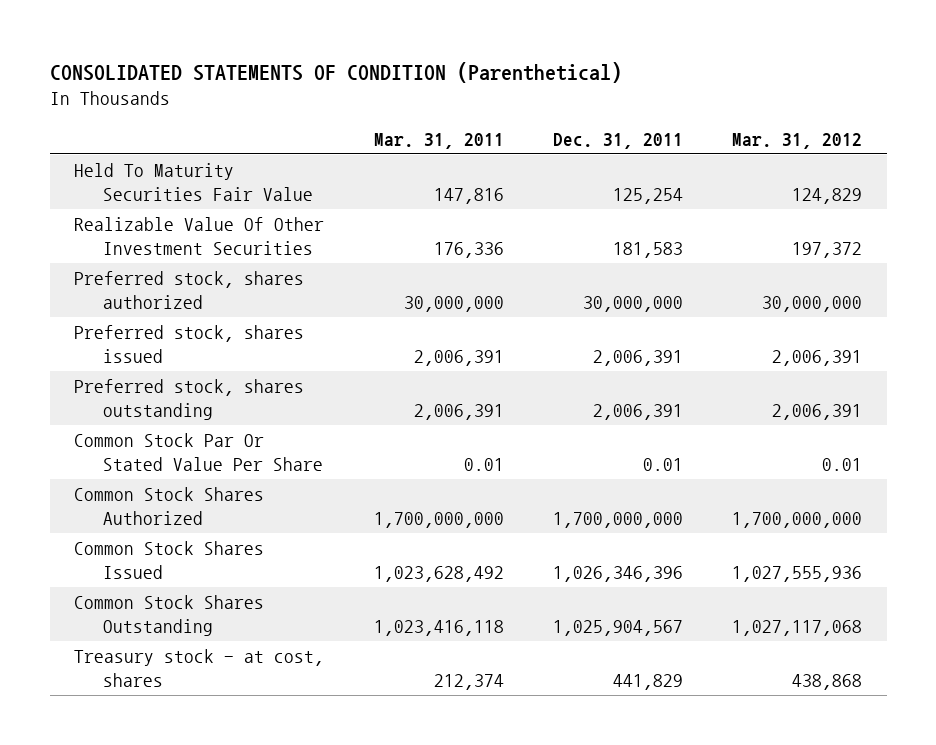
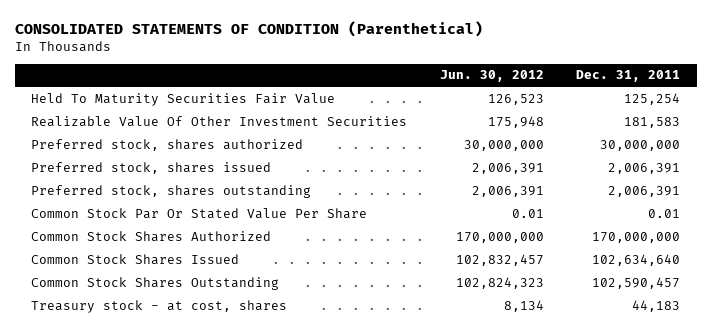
- | Mar. 31, 2011 | Dec. 31, 2011 | Mar. 31, 2012
+ | Jun. 30, 2012 | Dec. 31, 2011
- Common Stock Shares Authorized | 1,700,000,000 | 1,700,000,000 | 1,700,000,000
- Common Stock Shares Issued | 1,023,628,492 | 1,026,346,396 | 1,027,555,936
- Common Stock Shares Outstanding | 1,023,416,118 | 1,025,904,567 | 1,027,117,068
- Treasury stock - at cost, shares | 212,374 | 441,829 | 438,868
+ Common Stock Shares Authorized | 170,000,000 | 170,000,000
+ Common Stock Shares Issued | 102,832,457 | 102,634,640
+ Common Stock Shares Outstanding | 102,824,323 | 102,590,457
+ Treasury stock - at cost, shares | 8,134 | 44,183

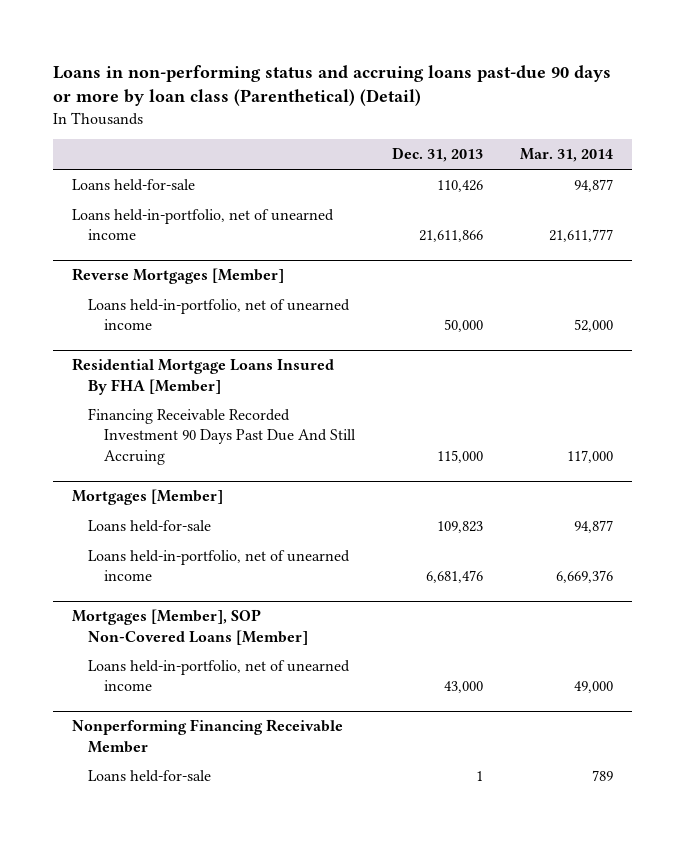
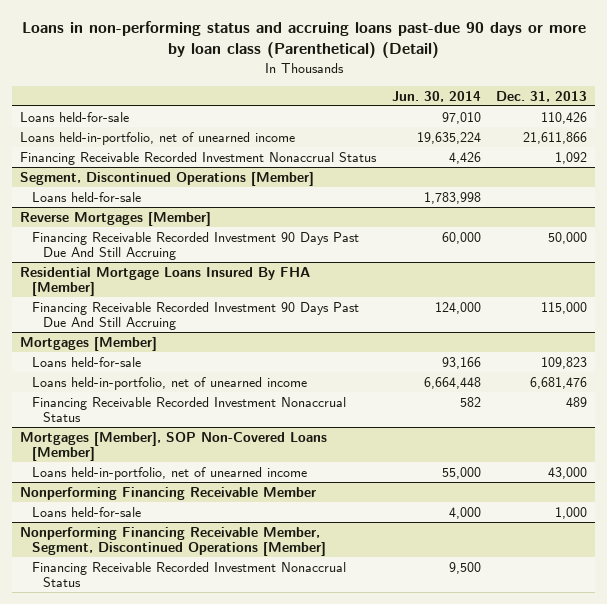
- | Dec. 31, 2013 | Mar. 31, 2014
+ | Jun. 30, 2014 | Dec. 31, 2013
+ Financing Receivable Recorded Investment Nonaccrual Status | 4,426 | 1,092
+ Segment, Discontinued Operations [Member]
+ Loans held-for-sale | 1,783,998 |
@ Reverse Mortgages [Member]
- Loans held-in-portfolio, net of unearned income | 50,000 | 52,000
+ Financing Receivable Recorded Investment 90 Days Past Due And Still Accruing | 60,000 | 50,000
@ Mortgages [Member]
+ Financing Receivable Recorded Investment Nonaccrual Status | 582 | 489
@ Nonperforming Financing Receivable Member
- Loans held-for-sale | 1 | 789
+ Loans held-for-sale | 4,000 | 1,000
+ Nonperforming Financing Receivable Member, Segment, Discontinued Operations [Member]
+ Financing Receivable Recorded Investment Nonaccrual Status | 9,500 |

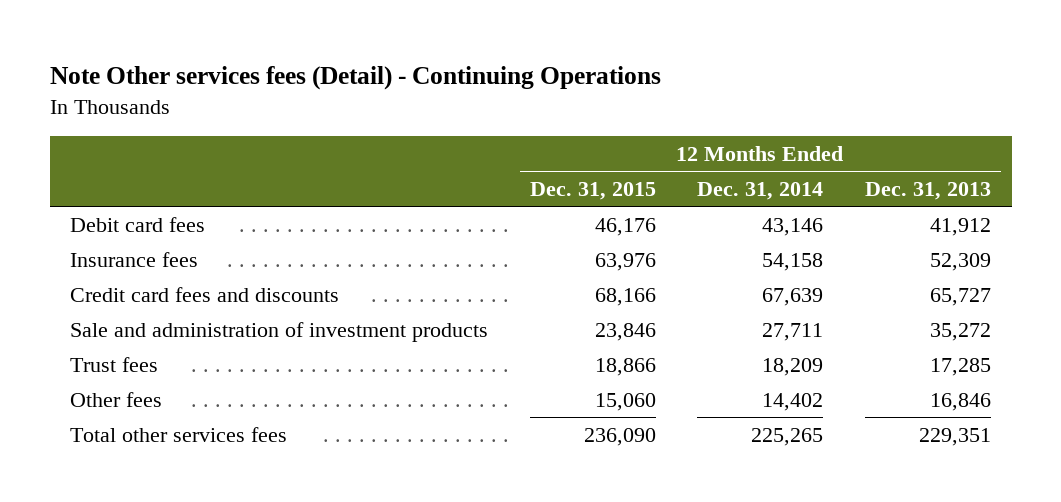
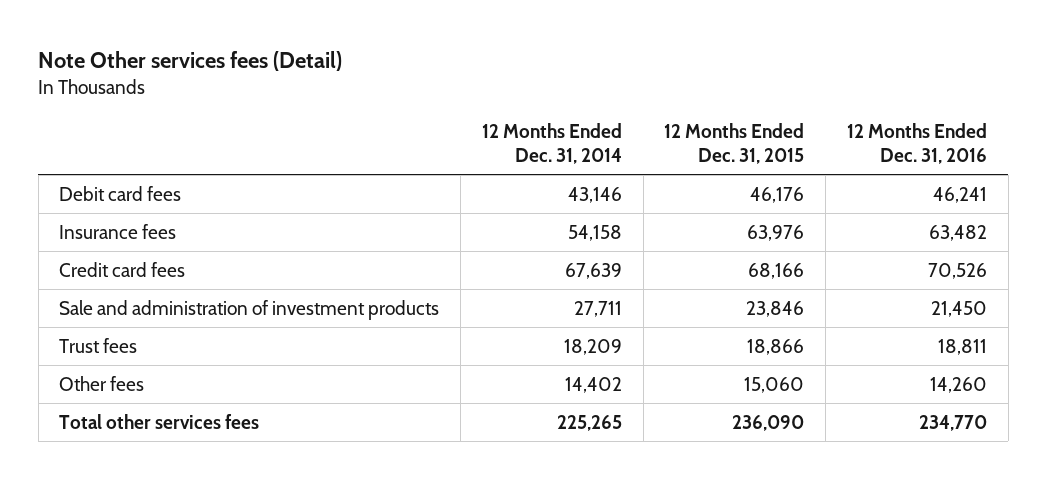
- Note Other services fees (Detail) - Continuing Operations
+ Note Other services fees (Detail)
- | 12 Months Ended Dec. 31, 2015 | 12 Months Ended Dec. 31, 2014 | 12 Months Ended Dec. 31, 2013
+ | 12 Months Ended Dec. 31, 2014 | 12 Months Ended Dec. 31, 2015 | 12 Months Ended Dec. 31, 2016
- Credit card fees and discounts | 68,166 | 67,639 | 65,727
+ Credit card fees | 67,639 | 68,166 | 70,526

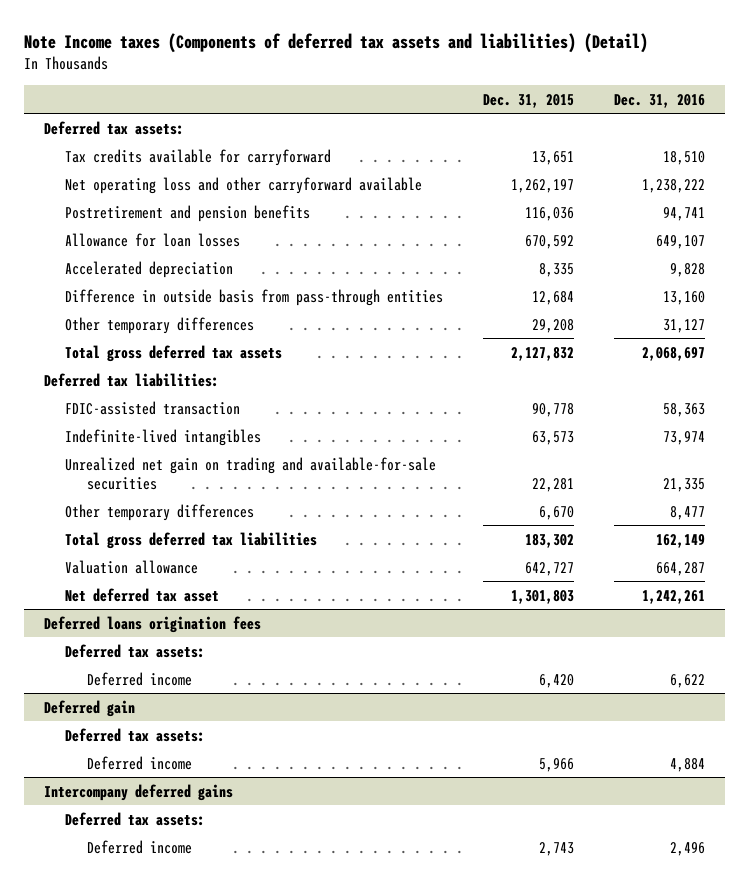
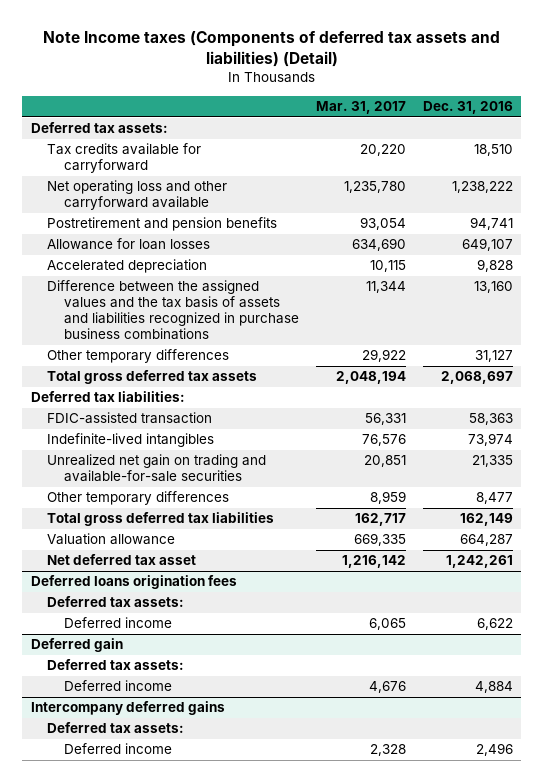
- | Dec. 31, 2015 | Dec. 31, 2016
+ | Mar. 31, 2017 | Dec. 31, 2016
- Difference in outside basis from pass-through entities | 12,684 | 13,160
+ Difference between the assigned values and the tax basis of assets and liabilities recognized in purchase business combinations | 11,344 | 13,160

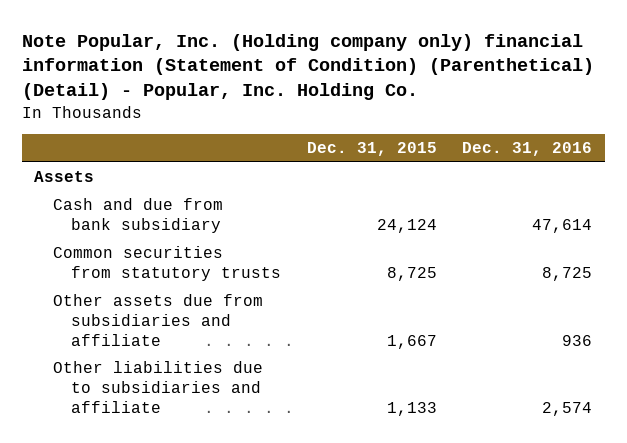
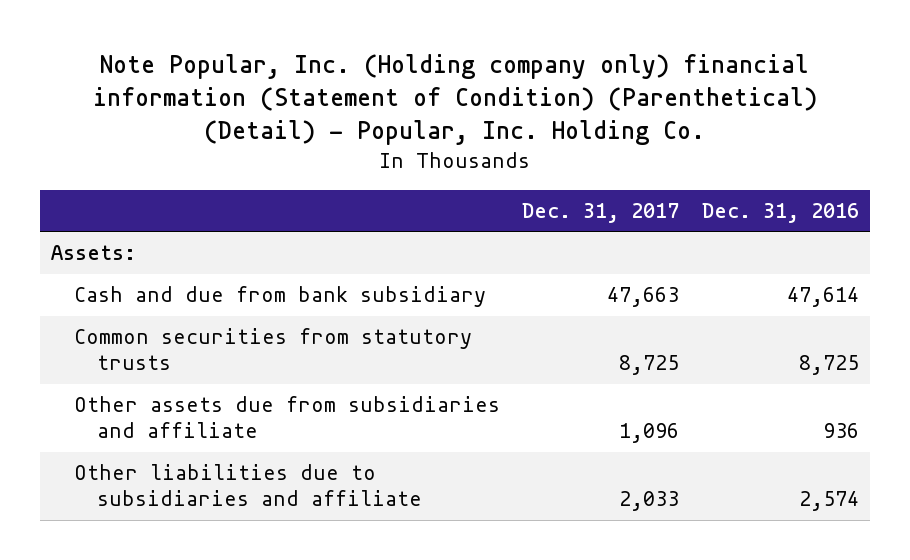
- | Dec. 31, 2015 | Dec. 31, 2016
+ | Dec. 31, 2017 | Dec. 31, 2016
- Assets
+ Assets:

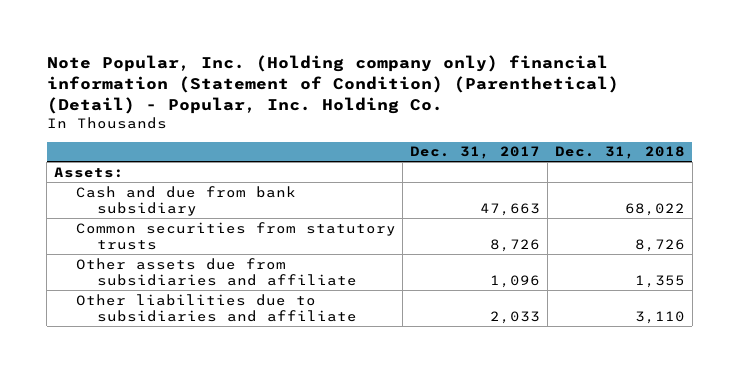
- | Dec. 31, 2017 | Dec. 31, 2016
+ | Dec. 31, 2017 | Dec. 31, 2018
- Common securities from statutory trusts | 8,725 | 8,725
+ Common securities from statutory trusts | 8,726 | 8,726

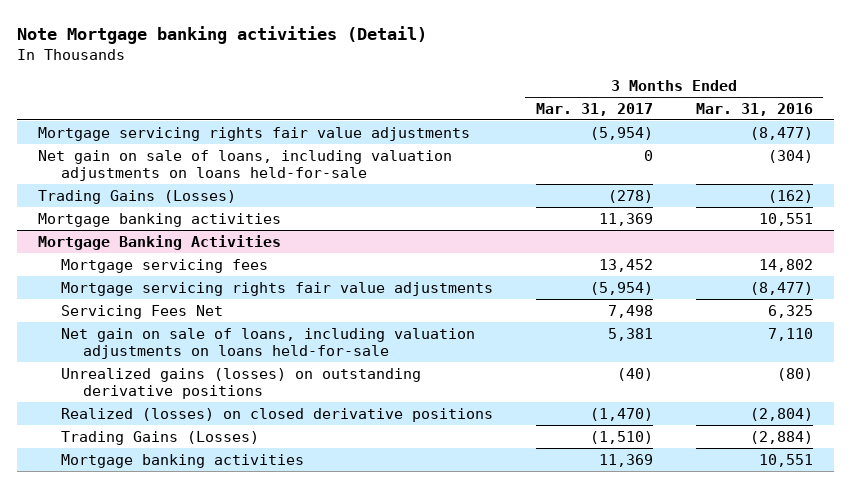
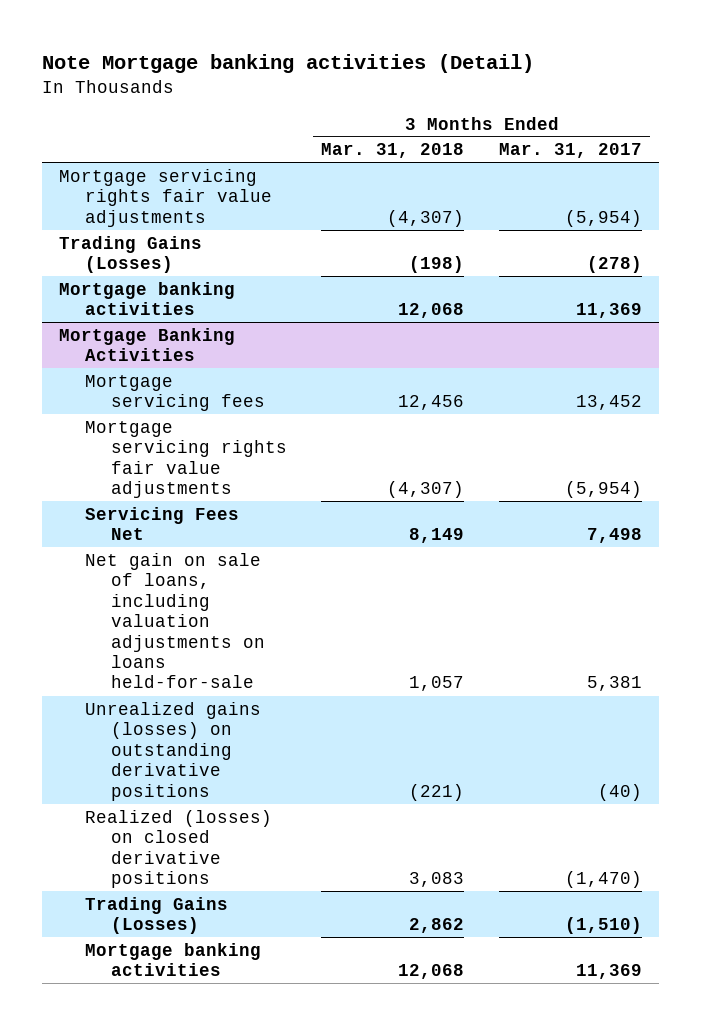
- | 3 Months Ended Mar. 31, 2017 | 3 Months Ended Mar. 31, 2016
+ | 3 Months Ended Mar. 31, 2018 | 3 Months Ended Mar. 31, 2017
- Net gain on sale of loans, including valuation adjustments on loans held-for-sale | 0 | (304)

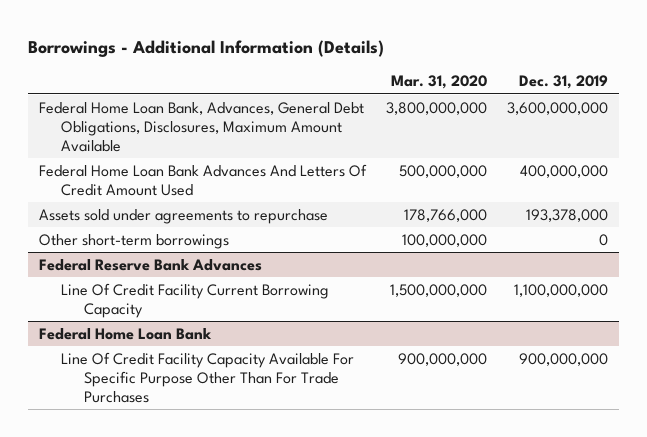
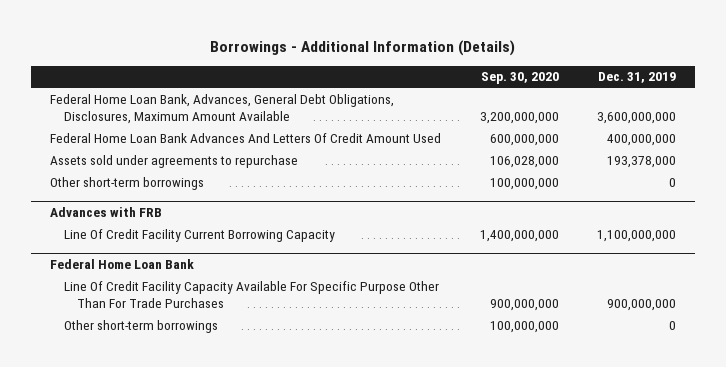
- | Mar. 31, 2020 | Dec. 31, 2019
+ | Sep. 30, 2020 | Dec. 31, 2019
- Federal Reserve Bank Advances
+ Advances with FRB
@ Federal Home Loan Bank
+ Other short-term borrowings | 100,000,000 | 0

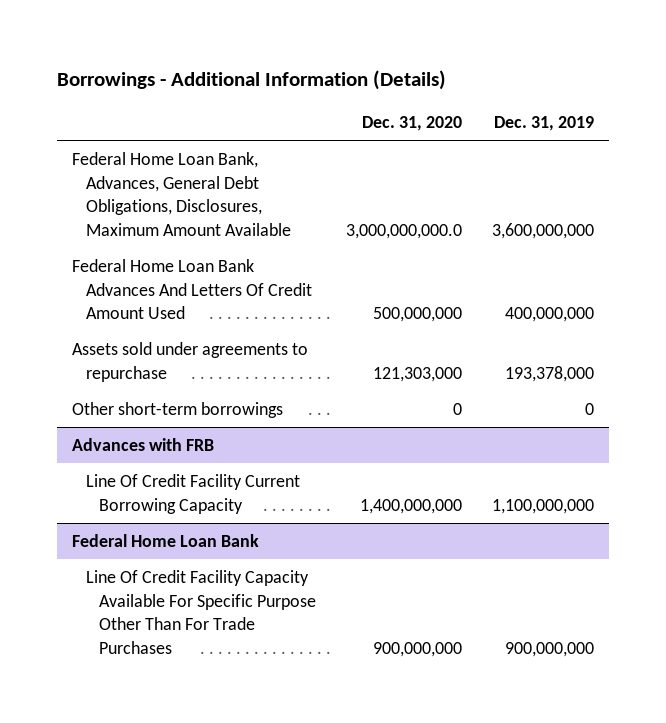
- | Sep. 30, 2020 | Dec. 31, 2019
+ | Dec. 31, 2020 | Dec. 31, 2019
@ Federal Home Loan Bank
- Other short-term borrowings | 100,000,000 | 0

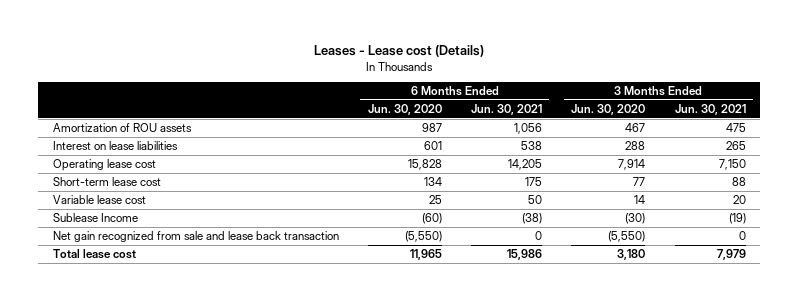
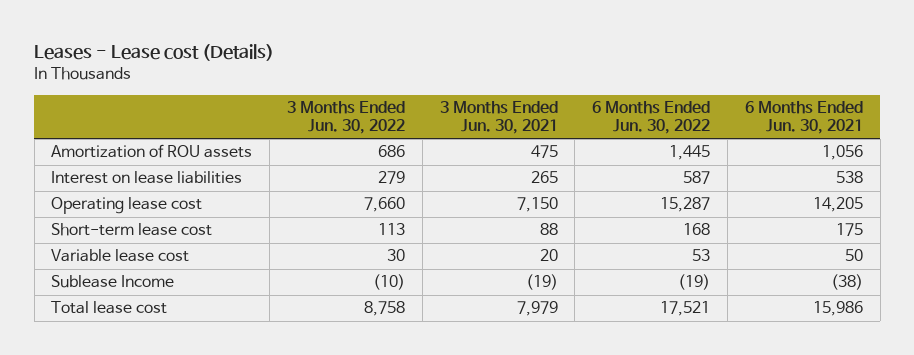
- | 6 Months Ended Jun. 30, 2020 | 6 Months Ended Jun. 30, 2021 | 3 Months Ended Jun. 30, 2020 | 3 Months Ended Jun. 30, 2021
+ | 3 Months Ended Jun. 30, 2022 | 3 Months Ended Jun. 30, 2021 | 6 Months Ended Jun. 30, 2022 | 6 Months Ended Jun. 30, 2021
- Net gain recognized from sale and lease back transaction | (5,550) | 0 | (5,550) | 0

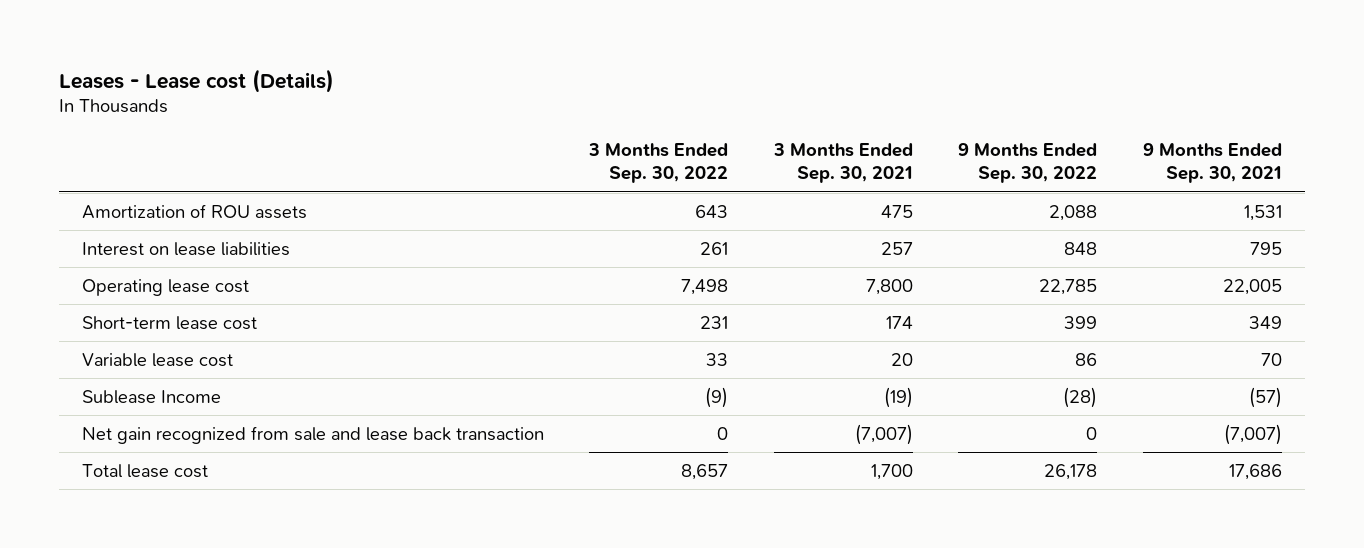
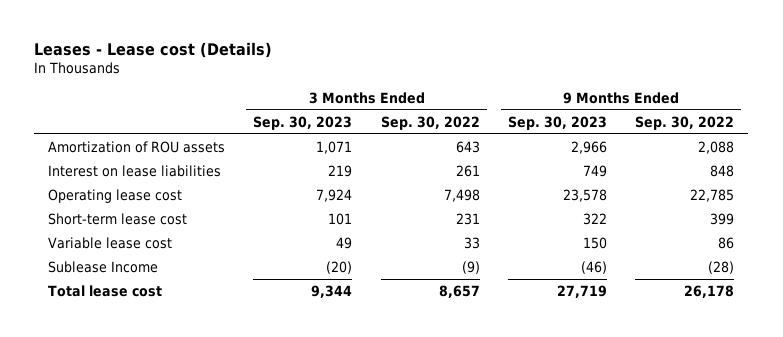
- | 3 Months Ended Sep. 30, 2022 | 3 Months Ended Sep. 30, 2021 | 9 Months Ended Sep. 30, 2022 | 9 Months Ended Sep. 30, 2021
+ | 3 Months Ended Sep. 30, 2023 | 3 Months Ended Sep. 30, 2022 | 9 Months Ended Sep. 30, 2023 | 9 Months Ended Sep. 30, 2022
- Net gain recognized from sale and lease back transaction | 0 | (7,007) | 0 | (7,007)

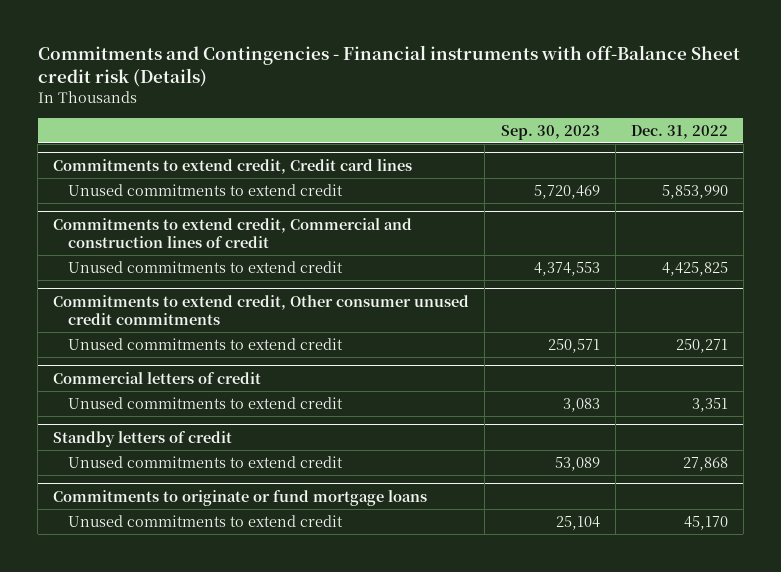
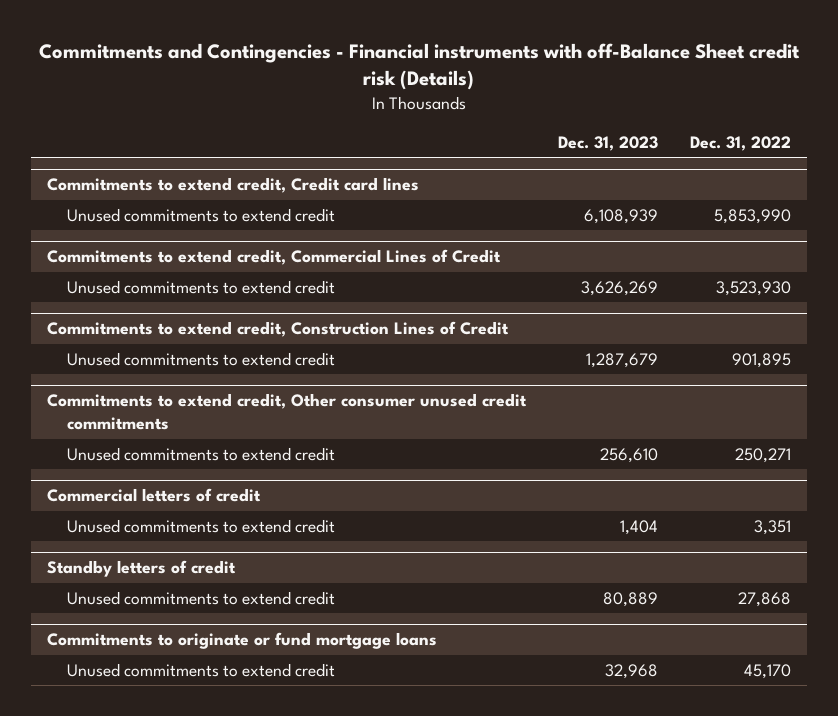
- | Sep. 30, 2023 | Dec. 31, 2022
+ | Dec. 31, 2023 | Dec. 31, 2022
- Commitments to extend credit, Commercial and construction lines of credit
- Unused commitments to extend credit | 4,374,553 | 4,425,825
+ Commitments to extend credit, Commercial Lines of Credit
+ Unused commitments to extend credit | 3,626,269 | 3,523,930
+ Commitments to extend credit, Construction Lines of Credit
+ Unused commitments to extend credit | 1,287,679 | 901,895

